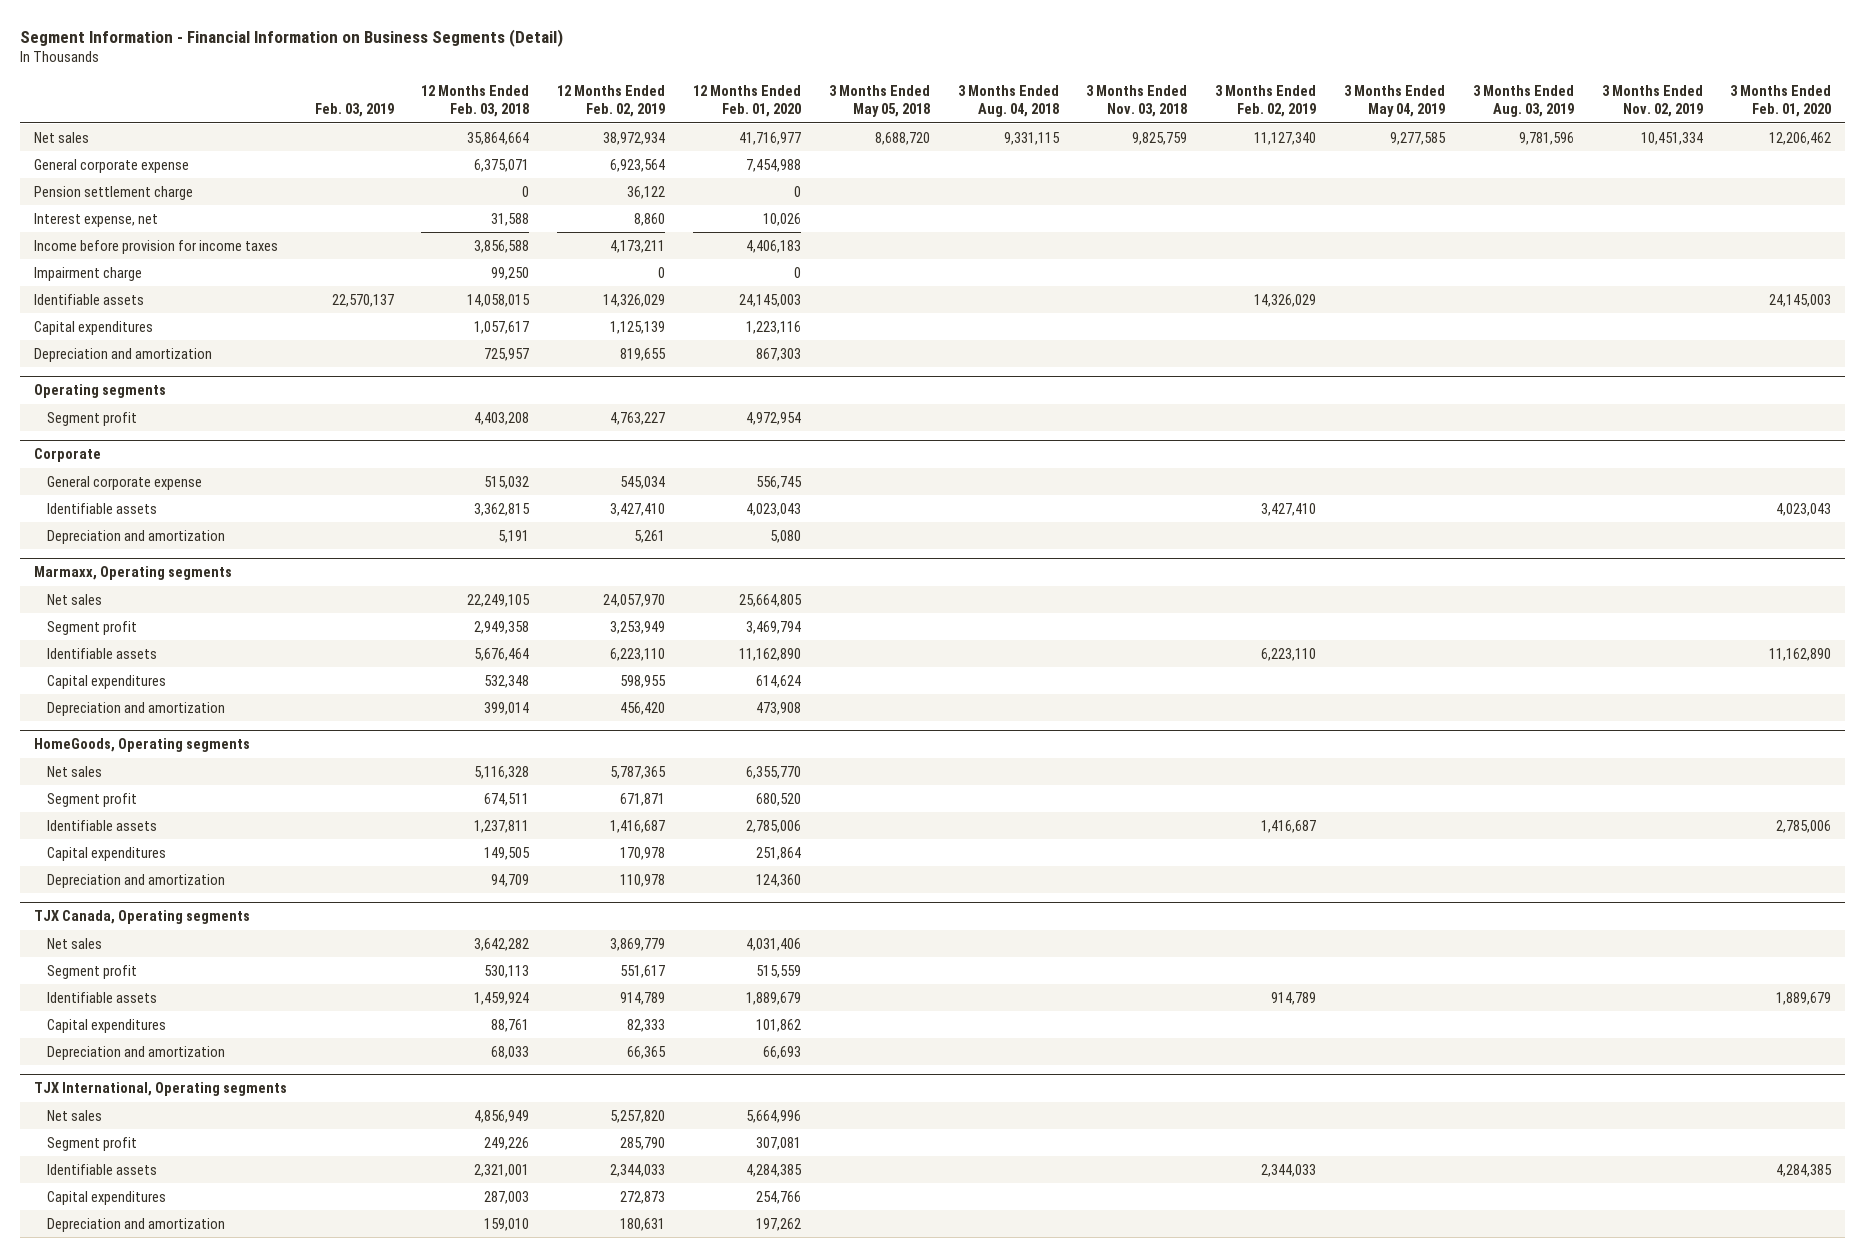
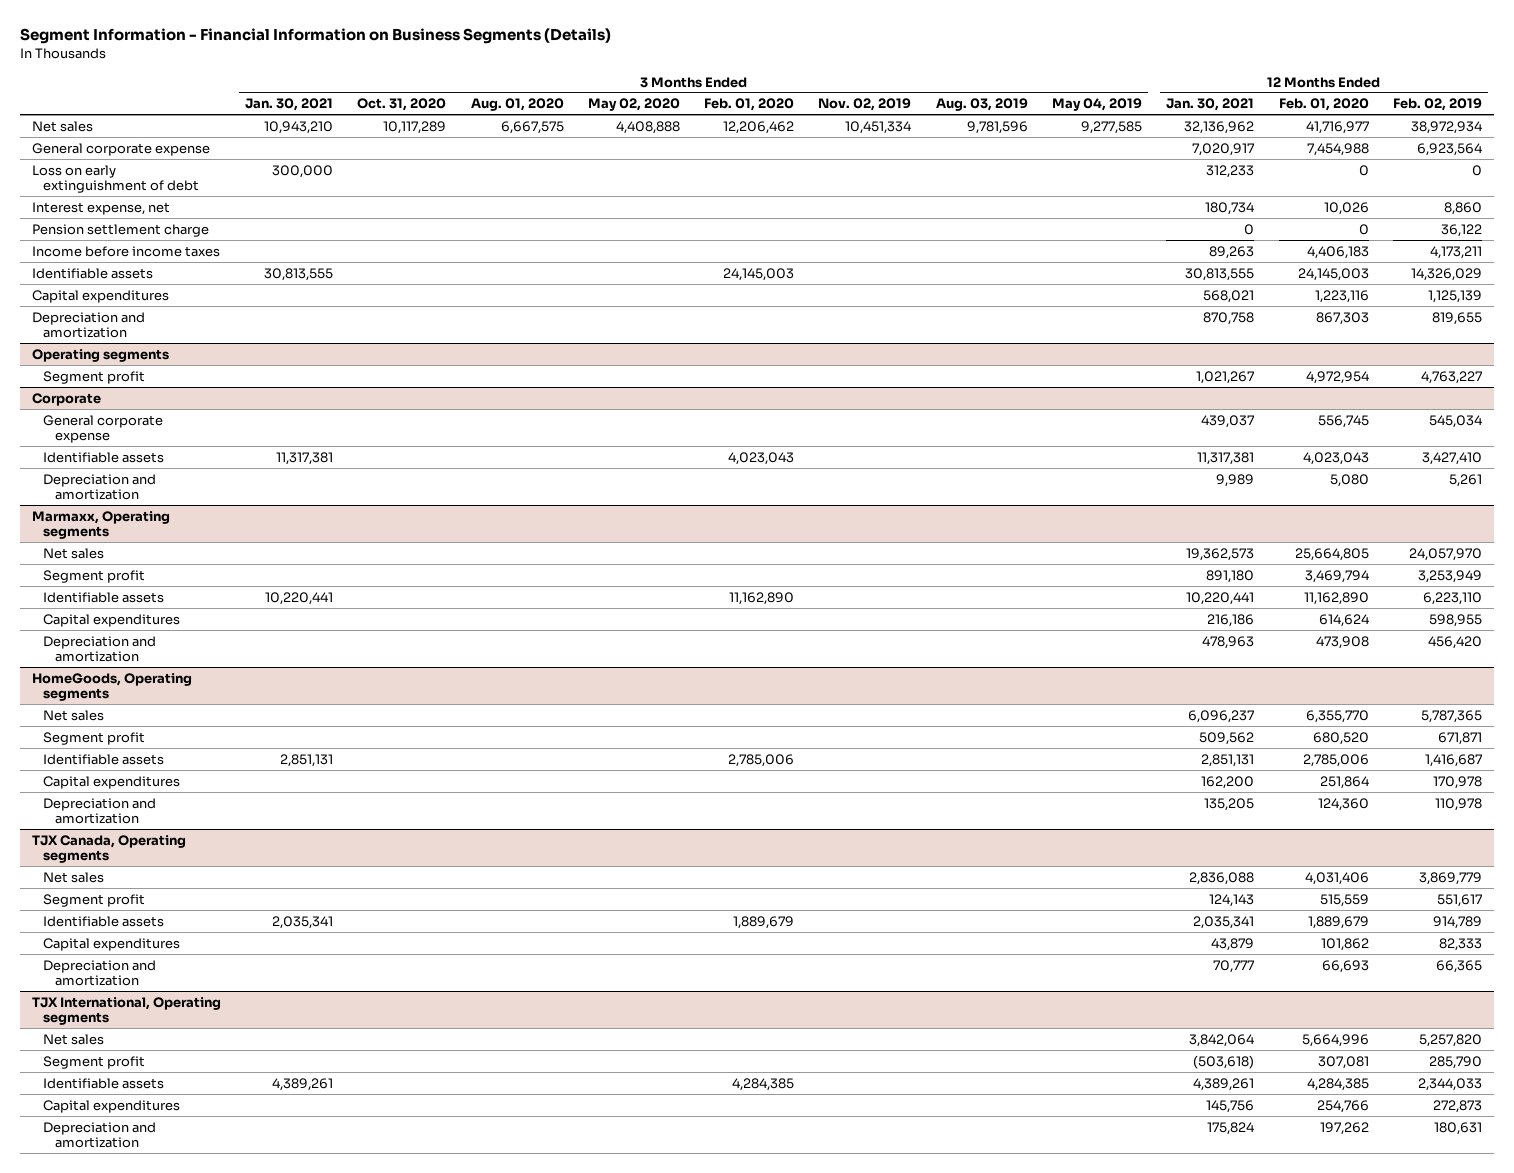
- Segment Information - Financial Information on Business Segments (Detail)
+ Segment Information - Financial Information on Business Segments (Details)
- | Feb. 03, 2019 | 12 Months Ended Feb. 03, 2018 | 12 Months Ended Feb. 02, 2019 | 12 Months Ended Feb. 01, 2020 | 3 Months Ended May 05, 2018 | 3 Months Ended Aug. 04, 2018 | 3 Months Ended Nov. 03, 2018 | 3 Months Ended Feb. 02, 2019 | 3 Months Ended May 04, 2019 | 3 Months Ended Aug. 03, 2019 | 3 Months Ended Nov. 02, 2019 | 3 Months Ended Feb. 01, 2020
+ | 3 Months Ended Jan. 30, 2021 | 3 Months Ended Oct. 31, 2020 | 3 Months Ended Aug. 01, 2020 | 3 Months Ended May 02, 2020 | 3 Months Ended Feb. 01, 2020 | 3 Months Ended Nov. 02, 2019 | 3 Months Ended Aug. 03, 2019 | 3 Months Ended May 04, 2019 | 12 Months Ended Jan. 30, 2021 | 12 Months Ended Feb. 01, 2020 | 12 Months Ended Feb. 02, 2019
+ Loss on early extinguishment of debt | 300,000 | | | | | | | | 312,233 | 0 | 0
- Income before provision for income taxes | | 3,856,588 | 4,173,211 | 4,406,183 | | | | | | | |
- Impairment charge | | 99,250 | 0 | 0 | | | | | | | |
moved down: Pension settlement charge | | | | | | | | | 0 | 0 | 36,122
+ Income before income taxes | | | | | | | | | 89,263 | 4,406,183 | 4,173,211

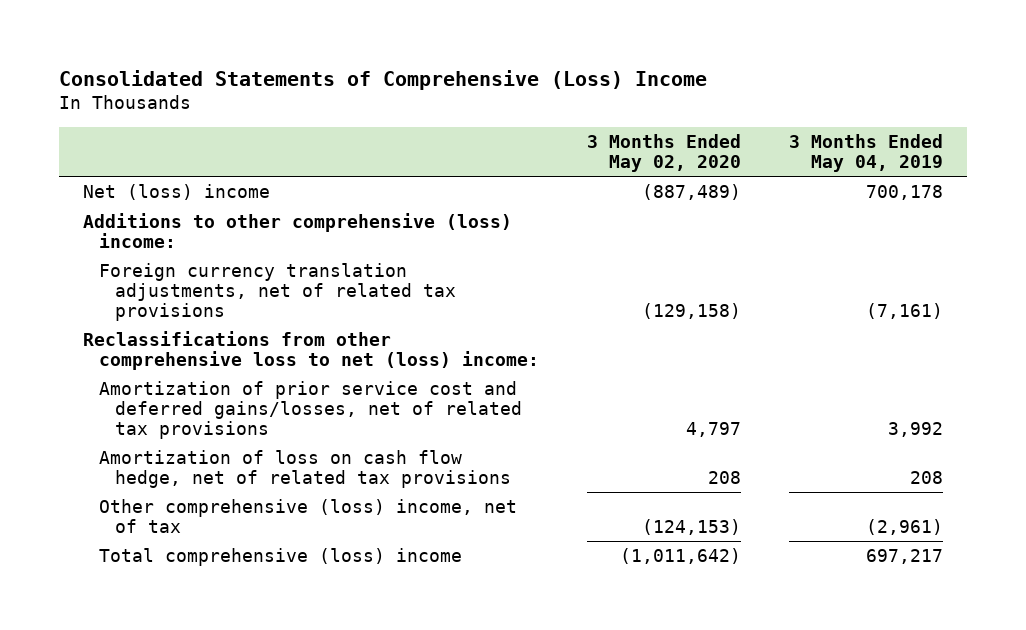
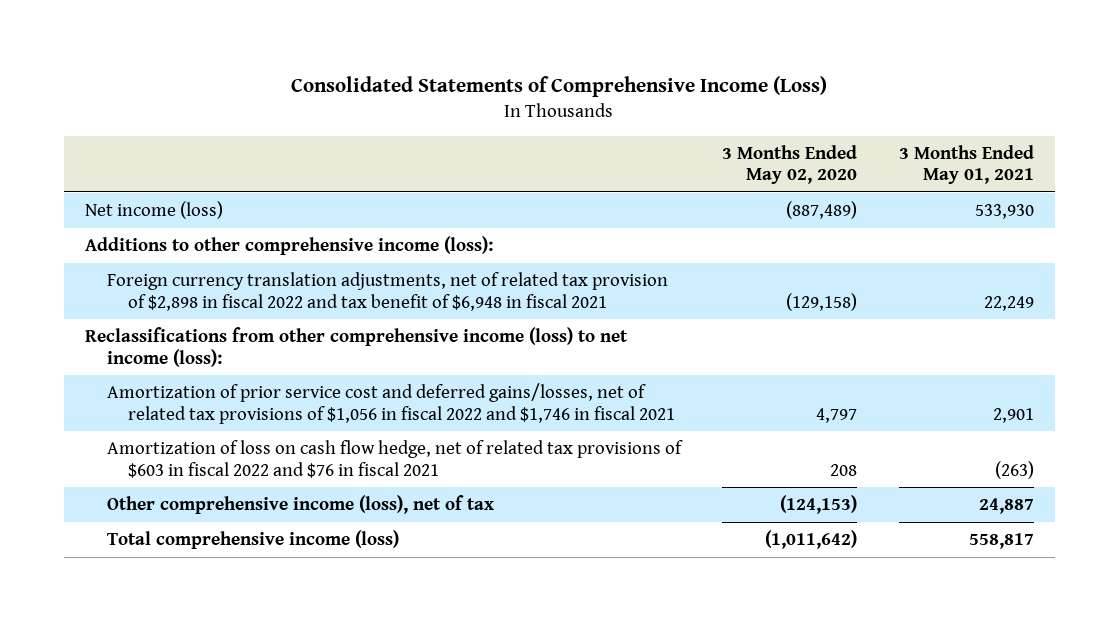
- Consolidated Statements of Comprehensive (Loss) Income
+ Consolidated Statements of Comprehensive Income (Loss)
- | 3 Months Ended May 02, 2020 | 3 Months Ended May 04, 2019
+ | 3 Months Ended May 02, 2020 | 3 Months Ended May 01, 2021
- Net (loss) income | (887,489) | 700,178
- Additions to other comprehensive (loss) income:
- Foreign currency translation adjustments, net of related tax provisions | (129,158) | (7,161)
- Reclassifications from other comprehensive loss to net (loss) income:
- Amortization of prior service cost and deferred gains/losses, net of related tax provisions | 4,797 | 3,992
- Amortization of loss on cash flow hedge, net of related tax provisions | 208 | 208
- Other comprehensive (loss) income, net of tax | (124,153) | (2,961)
- Total comprehensive (loss) income | (1,011,642) | 697,217
+ Net income (loss) | (887,489) | 533,930
+ Additions to other comprehensive income (loss):
+ Foreign currency translation adjustments, net of related tax provision of $2,898 in fiscal 2022 and tax benefit of $6,948 in fiscal 2021 | (129,158) | 22,249
+ Reclassifications from other comprehensive income (loss) to net income (loss):
+ Amortization of prior service cost and deferred gains/losses, net of related tax provisions of $1,056 in fiscal 2022 and $1,746 in fiscal 2021 | 4,797 | 2,901
+ Amortization of loss on cash flow hedge, net of related tax provisions of $603 in fiscal 2022 and $76 in fiscal 2021 | 208 | (263)
+ Other comprehensive income (loss), net of tax | (124,153) | 24,887
+ Total comprehensive income (loss) | (1,011,642) | 558,817

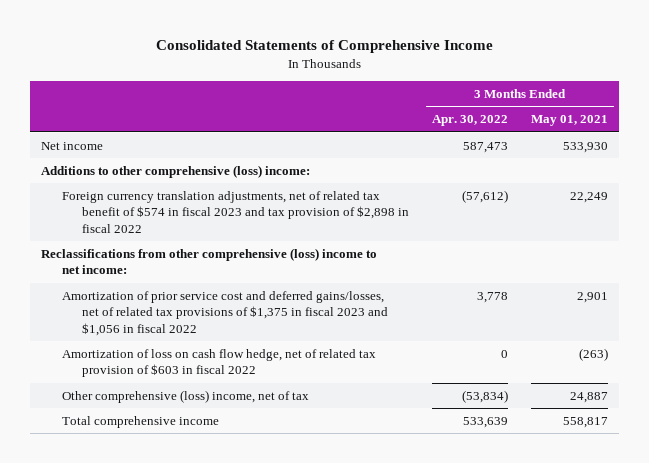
- Consolidated Statements of Comprehensive Income (Loss)
+ Consolidated Statements of Comprehensive Income
- | 3 Months Ended May 02, 2020 | 3 Months Ended May 01, 2021
+ | 3 Months Ended Apr. 30, 2022 | 3 Months Ended May 01, 2021
- Net income (loss) | (887,489) | 533,930
- Additions to other comprehensive income (loss):
- Foreign currency translation adjustments, net of related tax provision of $2,898 in fiscal 2022 and tax benefit of $6,948 in fiscal 2021 | (129,158) | 22,249
- Reclassifications from other comprehensive income (loss) to net income (loss):
- Amortization of prior service cost and deferred gains/losses, net of related tax provisions of $1,056 in fiscal 2022 and $1,746 in fiscal 2021 | 4,797 | 2,901
- Amortization of loss on cash flow hedge, net of related tax provisions of $603 in fiscal 2022 and $76 in fiscal 2021 | 208 | (263)
- Other comprehensive income (loss), net of tax | (124,153) | 24,887
- Total comprehensive income (loss) | (1,011,642) | 558,817
+ Net income | 587,473 | 533,930
+ Additions to other comprehensive (loss) income:
+ Foreign currency translation adjustments, net of related tax benefit of $574 in fiscal 2023 and tax provision of $2,898 in fiscal 2022 | (57,612) | 22,249
+ Reclassifications from other comprehensive (loss) income to net income:
+ Amortization of prior service cost and deferred gains/losses, net of related tax provisions of $1,375 in fiscal 2023 and $1,056 in fiscal 2022 | 3,778 | 2,901
+ Amortization of loss on cash flow hedge, net of related tax provision of $603 in fiscal 2022 | 0 | (263)
+ Other comprehensive (loss) income, net of tax | (53,834) | 24,887
+ Total comprehensive income | 533,639 | 558,817

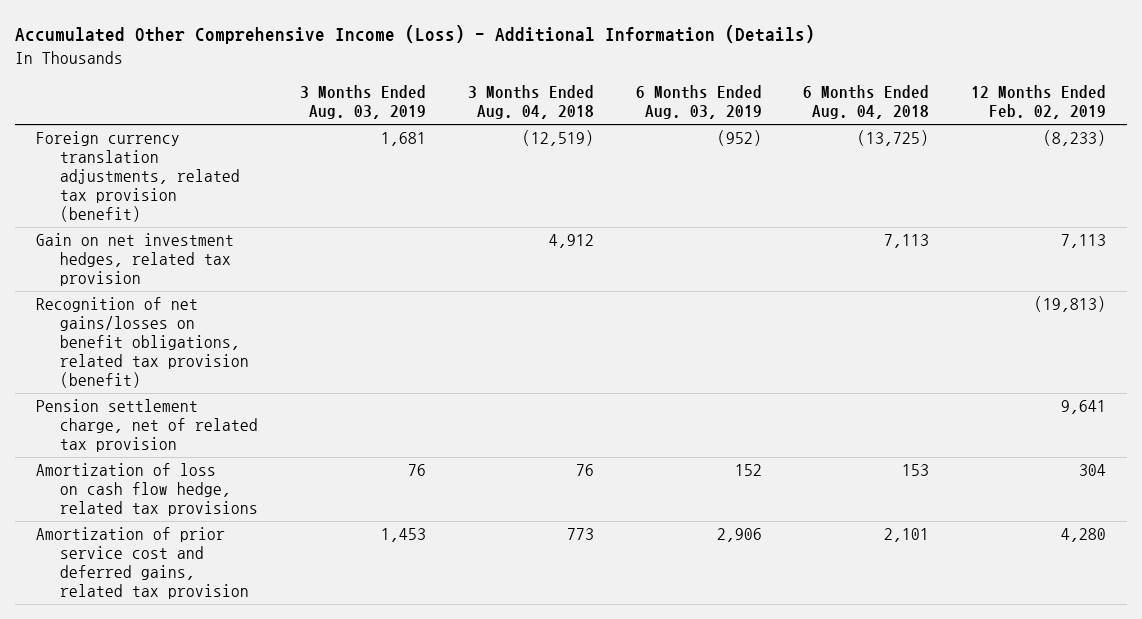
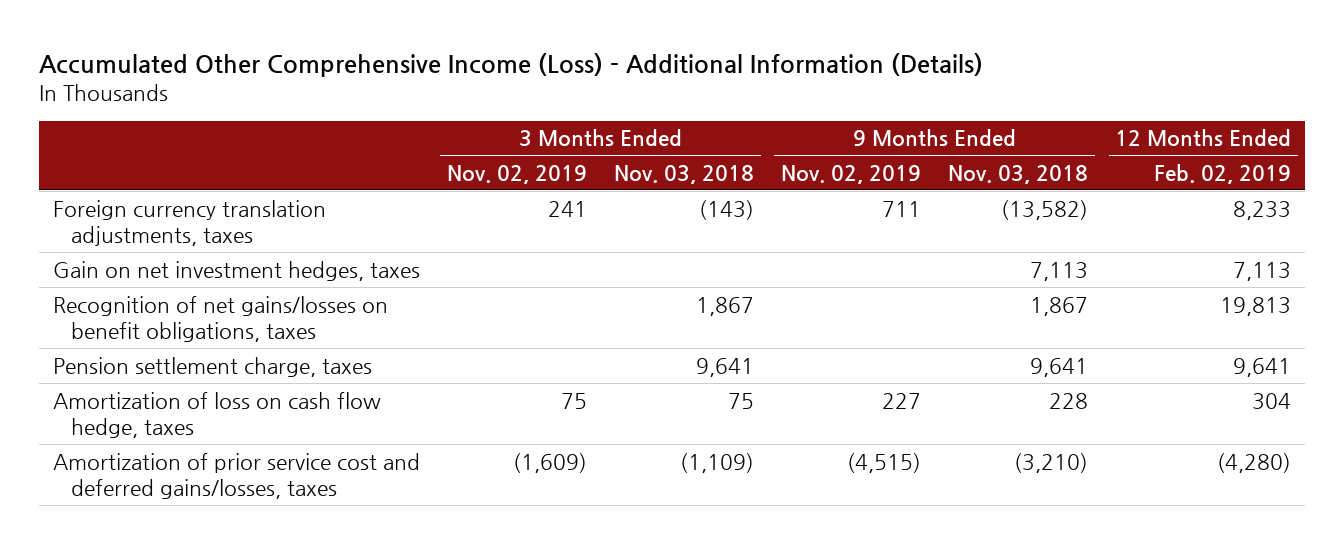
- | 3 Months Ended Aug. 03, 2019 | 3 Months Ended Aug. 04, 2018 | 6 Months Ended Aug. 03, 2019 | 6 Months Ended Aug. 04, 2018 | 12 Months Ended Feb. 02, 2019
+ | 3 Months Ended Nov. 02, 2019 | 3 Months Ended Nov. 03, 2018 | 9 Months Ended Nov. 02, 2019 | 9 Months Ended Nov. 03, 2018 | 12 Months Ended Feb. 02, 2019
- Foreign currency translation adjustments, related tax provision (benefit) | 1,681 | (12,519) | (952) | (13,725) | (8,233)
- Gain on net investment hedges, related tax provision | | 4,912 | | 7,113 | 7,113
- Recognition of net gains/losses on benefit obligations, related tax provision (benefit) | | | | | (19,813)
- Pension settlement charge, net of related tax provision | | | | | 9,641
- Amortization of loss on cash flow hedge, related tax provisions | 76 | 76 | 152 | 153 | 304
- Amortization of prior service cost and deferred gains, related tax provision | 1,453 | 773 | 2,906 | 2,101 | 4,280
+ Foreign currency translation adjustments, taxes | 241 | (143) | 711 | (13,582) | 8,233
+ Gain on net investment hedges, taxes | | | | 7,113 | 7,113
+ Recognition of net gains/losses on benefit obligations, taxes | | 1,867 | | 1,867 | 19,813
+ Pension settlement charge, taxes | | 9,641 | | 9,641 | 9,641
+ Amortization of loss on cash flow hedge, taxes | 75 | 75 | 227 | 228 | 304
+ Amortization of prior service cost and deferred gains/losses, taxes | (1,609) | (1,109) | (4,515) | (3,210) | (4,280)

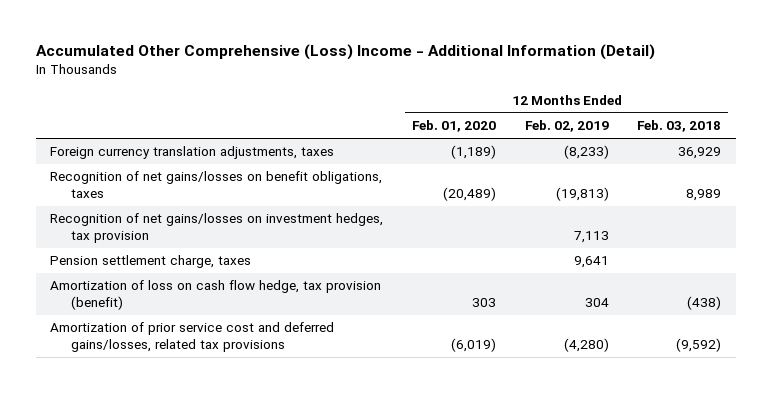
- Accumulated Other Comprehensive Income (Loss) - Additional Information (Details)
+ Accumulated Other Comprehensive (Loss) Income - Additional Information (Detail)
- | 3 Months Ended Nov. 02, 2019 | 3 Months Ended Nov. 03, 2018 | 9 Months Ended Nov. 02, 2019 | 9 Months Ended Nov. 03, 2018 | 12 Months Ended Feb. 02, 2019
+ | 12 Months Ended Feb. 01, 2020 | 12 Months Ended Feb. 02, 2019 | 12 Months Ended Feb. 03, 2018
- Foreign currency translation adjustments, taxes | 241 | (143) | 711 | (13,582) | 8,233
- Gain on net investment hedges, taxes | | | | 7,113 | 7,113
- Recognition of net gains/losses on benefit obligations, taxes | | 1,867 | | 1,867 | 19,813
+ Foreign currency translation adjustments, taxes | (1,189) | (8,233) | 36,929
+ Recognition of net gains/losses on benefit obligations, taxes | (20,489) | (19,813) | 8,989
+ Recognition of net gains/losses on investment hedges, tax provision | | 7,113 |
- Amortization of loss on cash flow hedge, taxes | 75 | 75 | 227 | 228 | 304
- Amortization of prior service cost and deferred gains/losses, taxes | (1,609) | (1,109) | (4,515) | (3,210) | (4,280)
+ Amortization of loss on cash flow hedge, tax provision (benefit) | 303 | 304 | (438)
+ Amortization of prior service cost and deferred gains/losses, related tax provisions | (6,019) | (4,280) | (9,592)

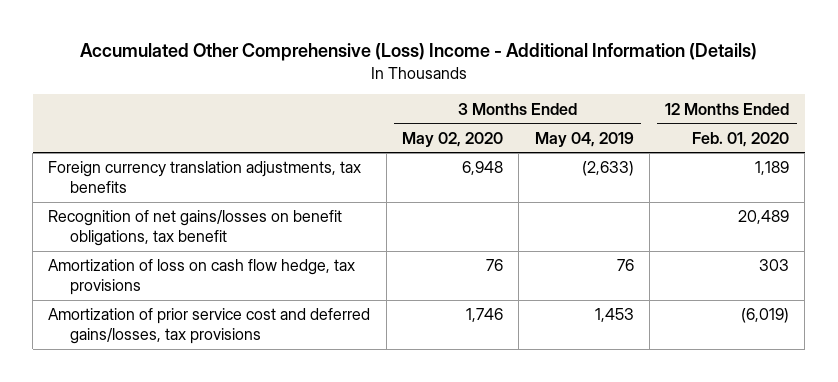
- Accumulated Other Comprehensive (Loss) Income - Additional Information (Detail)
+ Accumulated Other Comprehensive (Loss) Income - Additional Information (Details)
- | 12 Months Ended Feb. 01, 2020 | 12 Months Ended Feb. 02, 2019 | 12 Months Ended Feb. 03, 2018
+ | 3 Months Ended May 02, 2020 | 3 Months Ended May 04, 2019 | 12 Months Ended Feb. 01, 2020
- Foreign currency translation adjustments, taxes | (1,189) | (8,233) | 36,929
- Recognition of net gains/losses on benefit obligations, taxes | (20,489) | (19,813) | 8,989
- Recognition of net gains/losses on investment hedges, tax provision | | 7,113 |
- Pension settlement charge, taxes | | 9,641 |
- Amortization of loss on cash flow hedge, tax provision (benefit) | 303 | 304 | (438)
- Amortization of prior service cost and deferred gains/losses, related tax provisions | (6,019) | (4,280) | (9,592)
+ Foreign currency translation adjustments, tax benefits | 6,948 | (2,633) | 1,189
+ Recognition of net gains/losses on benefit obligations, tax benefit | | | 20,489
+ Amortization of loss on cash flow hedge, tax provisions | 76 | 76 | 303
+ Amortization of prior service cost and deferred gains/losses, tax provisions | 1,746 | 1,453 | (6,019)

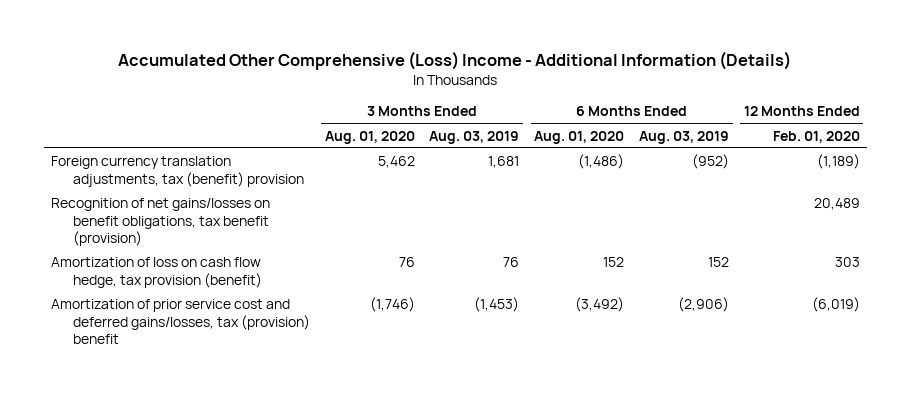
- | 3 Months Ended May 02, 2020 | 3 Months Ended May 04, 2019 | 12 Months Ended Feb. 01, 2020
+ | 3 Months Ended Aug. 01, 2020 | 3 Months Ended Aug. 03, 2019 | 6 Months Ended Aug. 01, 2020 | 6 Months Ended Aug. 03, 2019 | 12 Months Ended Feb. 01, 2020
- Foreign currency translation adjustments, tax benefits | 6,948 | (2,633) | 1,189
- Recognition of net gains/losses on benefit obligations, tax benefit | | | 20,489
- Amortization of loss on cash flow hedge, tax provisions | 76 | 76 | 303
- Amortization of prior service cost and deferred gains/losses, tax provisions | 1,746 | 1,453 | (6,019)
+ Foreign currency translation adjustments, tax (benefit) provision | 5,462 | 1,681 | (1,486) | (952) | (1,189)
+ Recognition of net gains/losses on benefit obligations, tax benefit (provision) | | | | | 20,489
+ Amortization of loss on cash flow hedge, tax provision (benefit) | 76 | 76 | 152 | 152 | 303
+ Amortization of prior service cost and deferred gains/losses, tax (provision) benefit | (1,746) | (1,453) | (3,492) | (2,906) | (6,019)

